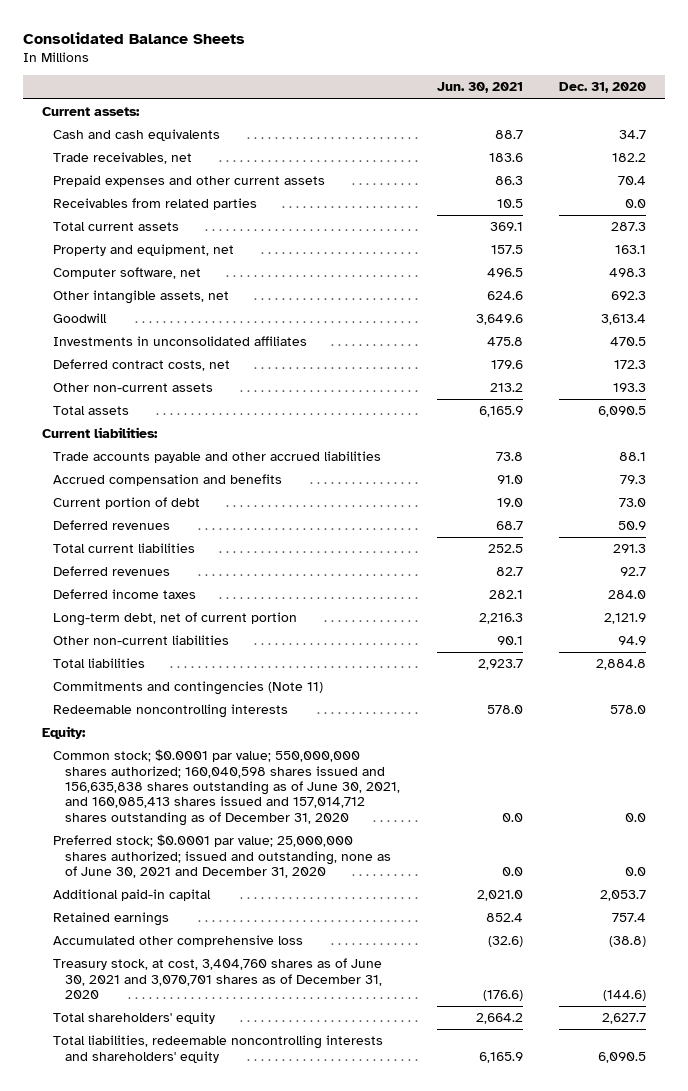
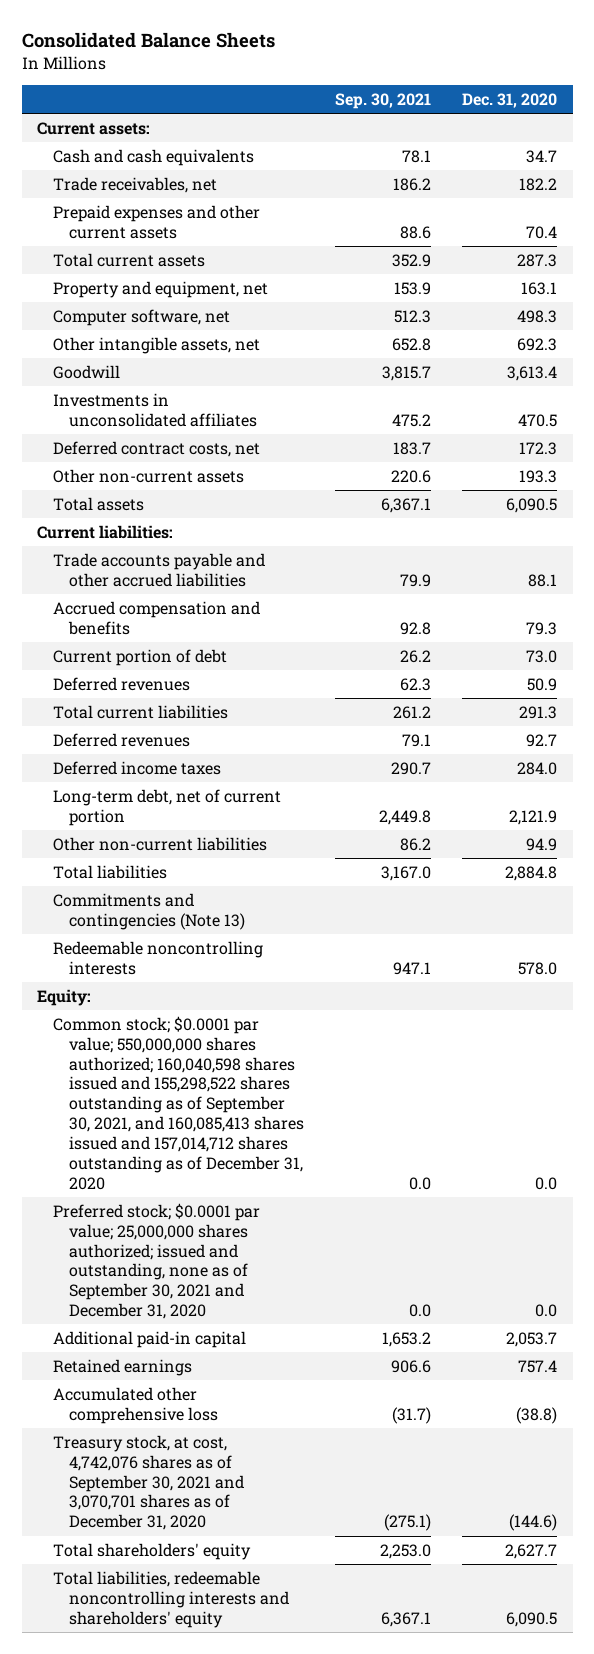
- | Jun. 30, 2021 | Dec. 31, 2020
+ | Sep. 30, 2021 | Dec. 31, 2020
- Receivables from related parties | 10.5 | 0.0
- Commitments and contingencies (Note 11)
+ Commitments and contingencies (Note 13)
- Common stock; $0.0001 par value; 550,000,000 shares authorized; 160,040,598 shares issued and 156,635,838 shares outstanding as of June 30, 2021, and 160,085,413 shares issued and 157,014,712 shares outstanding as of December 31, 2020 | 0.0 | 0.0
- Preferred stock; $0.0001 par value; 25,000,000 shares authorized; issued and outstanding, none as of June 30, 2021 and December 31, 2020 | 0.0 | 0.0
+ Common stock; $0.0001 par value; 550,000,000 shares authorized; 160,040,598 shares issued and 155,298,522 shares outstanding as of September 30, 2021, and 160,085,413 shares issued and 157,014,712 shares outstanding as of December 31, 2020 | 0.0 | 0.0
+ Preferred stock; $0.0001 par value; 25,000,000 shares authorized; issued and outstanding, none as of September 30, 2021 and December 31, 2020 | 0.0 | 0.0
- Treasury stock, at cost, 3,404,760 shares as of June 30, 2021 and 3,070,701 shares as of December 31, 2020 | (176.6) | (144.6)
+ Treasury stock, at cost, 4,742,076 shares as of September 30, 2021 and 3,070,701 shares as of December 31, 2020 | (275.1) | (144.6)

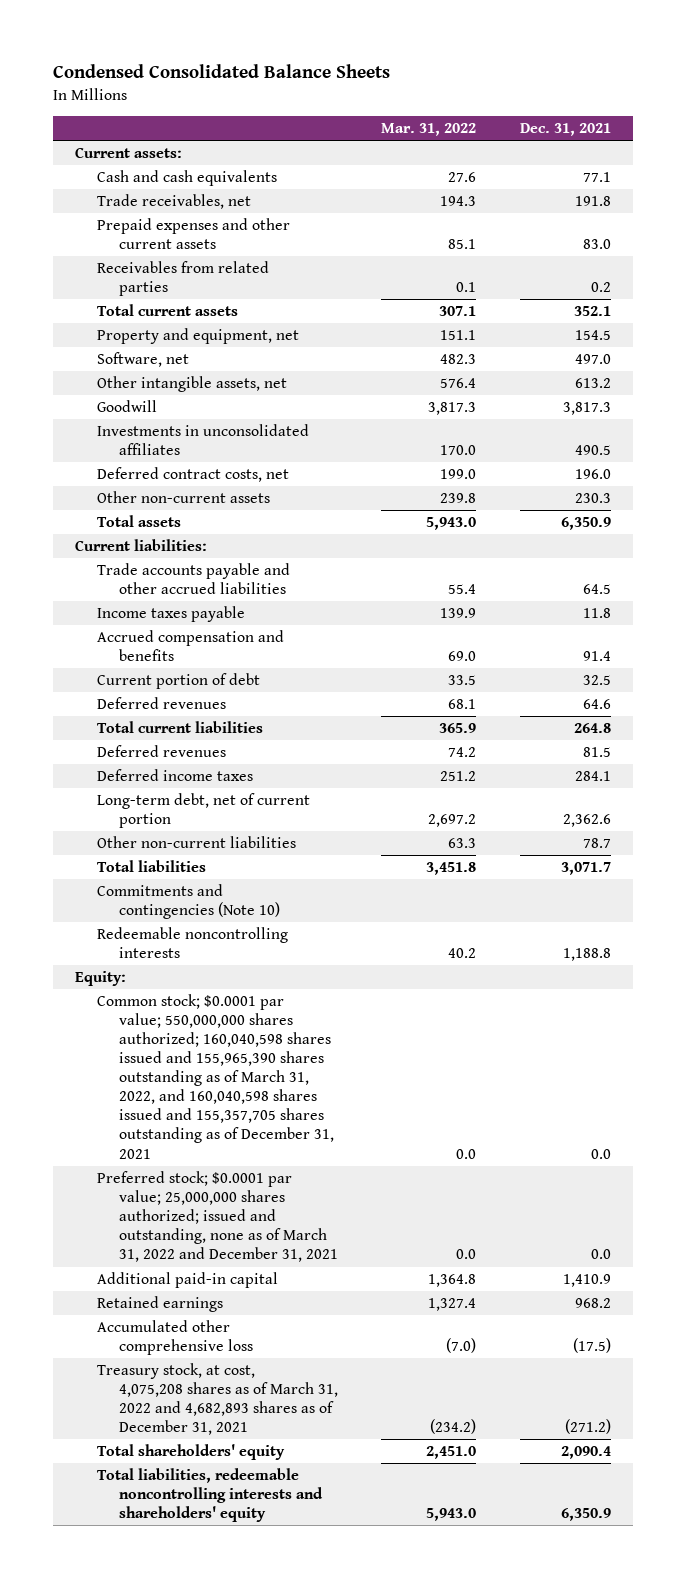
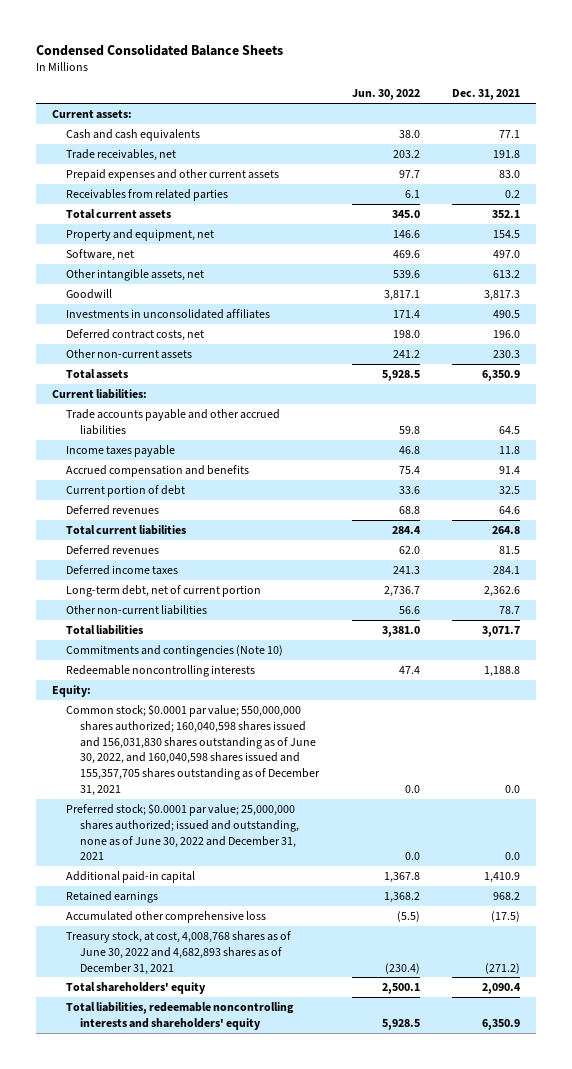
- | Mar. 31, 2022 | Dec. 31, 2021
+ | Jun. 30, 2022 | Dec. 31, 2021
- Common stock; $0.0001 par value; 550,000,000 shares authorized; 160,040,598 shares issued and 155,965,390 shares outstanding as of March 31, 2022, and 160,040,598 shares issued and 155,357,705 shares outstanding as of December 31, 2021 | 0.0 | 0.0
- Preferred stock; $0.0001 par value; 25,000,000 shares authorized; issued and outstanding, none as of March 31, 2022 and December 31, 2021 | 0.0 | 0.0
+ Common stock; $0.0001 par value; 550,000,000 shares authorized; 160,040,598 shares issued and 156,031,830 shares outstanding as of June 30, 2022, and 160,040,598 shares issued and 155,357,705 shares outstanding as of December 31, 2021 | 0.0 | 0.0
+ Preferred stock; $0.0001 par value; 25,000,000 shares authorized; issued and outstanding, none as of June 30, 2022 and December 31, 2021 | 0.0 | 0.0
- Treasury stock, at cost, 4,075,208 shares as of March 31, 2022 and 4,682,893 shares as of December 31, 2021 | (234.2) | (271.2)
+ Treasury stock, at cost, 4,008,768 shares as of June 30, 2022 and 4,682,893 shares as of December 31, 2021 | (230.4) | (271.2)

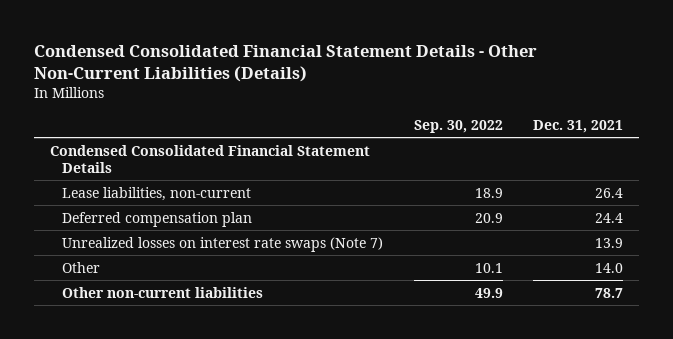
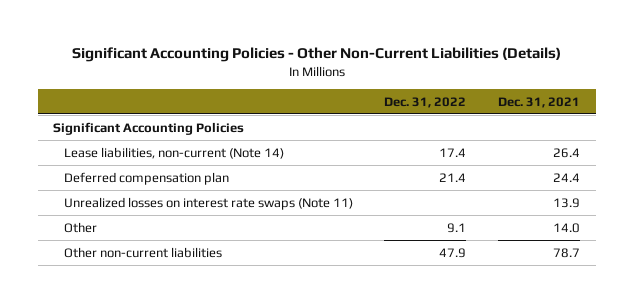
- Condensed Consolidated Financial Statement Details - Other Non-Current Liabilities (Details)
+ Significant Accounting Policies - Other Non-Current Liabilities (Details)
- | Sep. 30, 2022 | Dec. 31, 2021
+ | Dec. 31, 2022 | Dec. 31, 2021
- Condensed Consolidated Financial Statement Details
- Lease liabilities, non-current | 18.9 | 26.4
+ Significant Accounting Policies
+ Lease liabilities, non-current (Note 14) | 17.4 | 26.4
- Unrealized losses on interest rate swaps (Note 7) | | 13.9
+ Unrealized losses on interest rate swaps (Note 11) | | 13.9

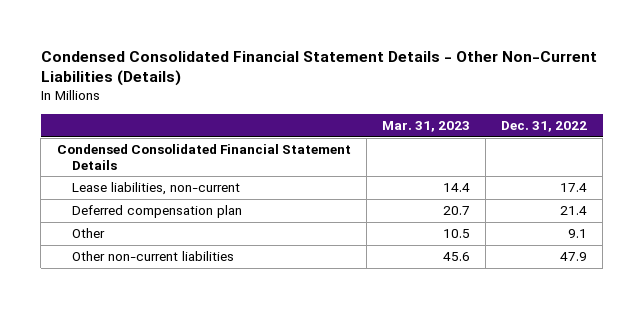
- Significant Accounting Policies - Other Non-Current Liabilities (Details)
+ Condensed Consolidated Financial Statement Details - Other Non-Current Liabilities (Details)
- | Dec. 31, 2022 | Dec. 31, 2021
+ | Mar. 31, 2023 | Dec. 31, 2022
- Significant Accounting Policies
- Lease liabilities, non-current (Note 14) | 17.4 | 26.4
+ Condensed Consolidated Financial Statement Details
+ Lease liabilities, non-current | 14.4 | 17.4
- Unrealized losses on interest rate swaps (Note 11) | | 13.9

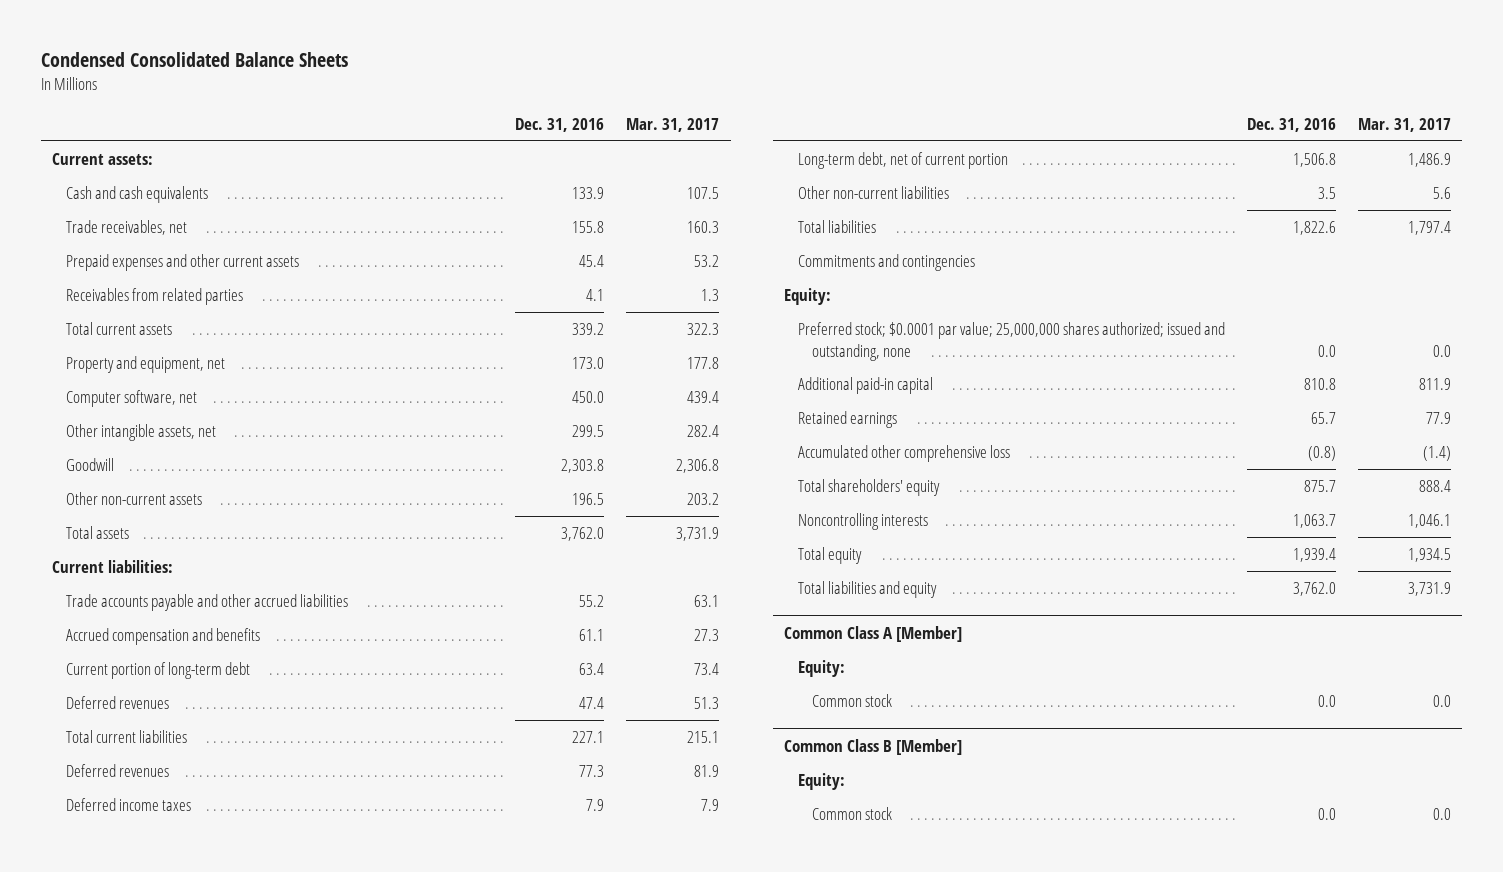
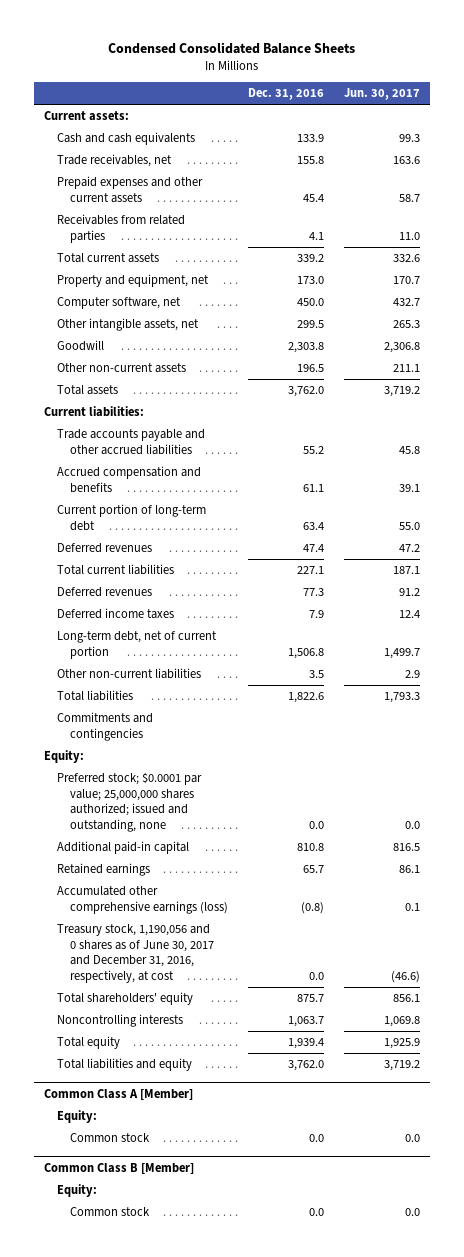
- | Dec. 31, 2016 | Mar. 31, 2017
+ | Dec. 31, 2016 | Jun. 30, 2017
- Accumulated other comprehensive loss | (0.8) | (1.4)
+ Accumulated other comprehensive earnings (loss) | (0.8) | 0.1
+ Treasury stock, 1,190,056 and 0 shares as of June 30, 2017 and December 31, 2016, respectively, at cost | 0.0 | (46.6)

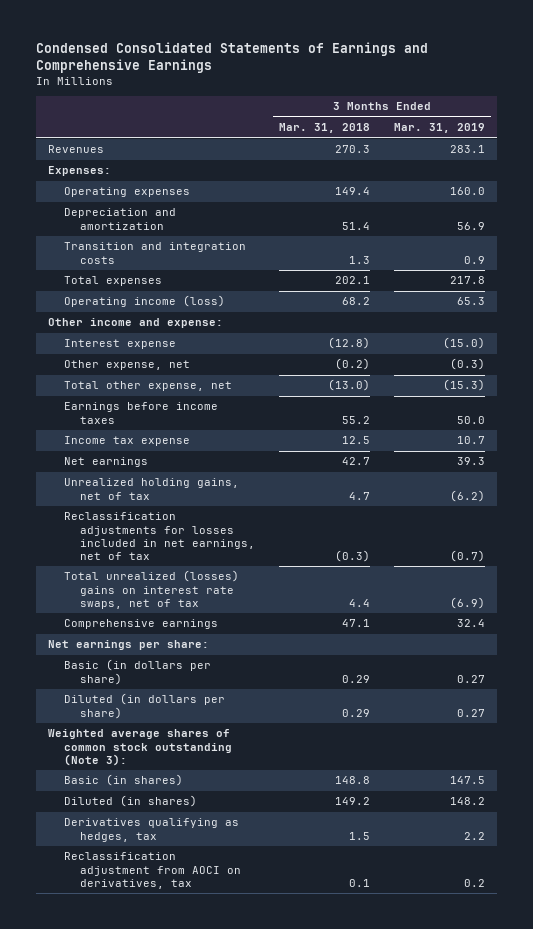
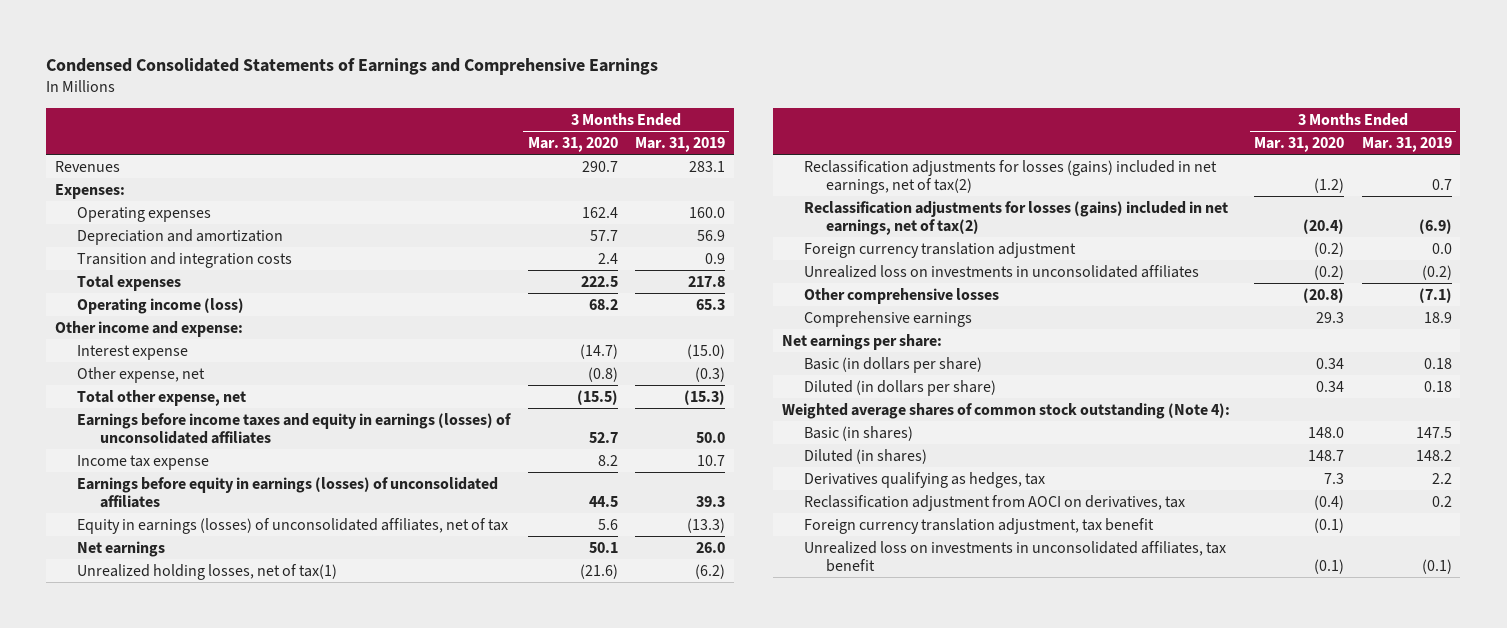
- | 3 Months Ended Mar. 31, 2018 | 3 Months Ended Mar. 31, 2019
+ | 3 Months Ended Mar. 31, 2020 | 3 Months Ended Mar. 31, 2019
- Earnings before income taxes | 55.2 | 50.0
+ Earnings before income taxes and equity in earnings (losses) of unconsolidated affiliates | 52.7 | 50.0
- Net earnings | 42.7 | 39.3
- Unrealized holding gains, net of tax | 4.7 | (6.2)
- Reclassification adjustments for losses included in net earnings, net of tax | (0.3) | (0.7)
- Total unrealized (losses) gains on interest rate swaps, net of tax | 4.4 | (6.9)
- Comprehensive earnings | 47.1 | 32.4
+ Earnings before equity in earnings (losses) of unconsolidated affiliates | 44.5 | 39.3
+ Equity in earnings (losses) of unconsolidated affiliates, net of tax | 5.6 | (13.3)
+ Net earnings | 50.1 | 26.0
+ Unrealized holding losses, net of tax(1) | (21.6) | (6.2)
+ Reclassification adjustments for losses (gains) included in net earnings, net of tax(2) | (1.2) | 0.7
+ Reclassification adjustments for losses (gains) included in net earnings, net of tax(2) | (20.4) | (6.9)
+ Foreign currency translation adjustment | (0.2) | 0.0
+ Unrealized loss on investments in unconsolidated affiliates | (0.2) | (0.2)
+ Other comprehensive losses | (20.8) | (7.1)
+ Comprehensive earnings | 29.3 | 18.9
- Basic (in dollars per share) | 0.29 | 0.27
- Diluted (in dollars per share) | 0.29 | 0.27
- Weighted average shares of common stock outstanding (Note 3):
+ Basic (in dollars per share) | 0.34 | 0.18
+ Diluted (in dollars per share) | 0.34 | 0.18
+ Weighted average shares of common stock outstanding (Note 4):
+ Foreign currency translation adjustment, tax benefit | (0.1) |
+ Unrealized loss on investments in unconsolidated affiliates, tax benefit | (0.1) | (0.1)

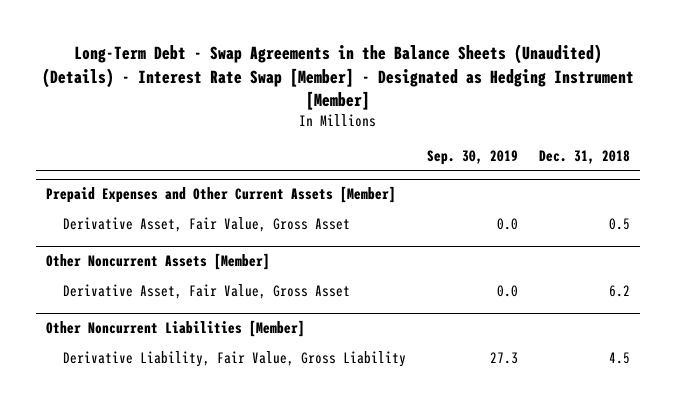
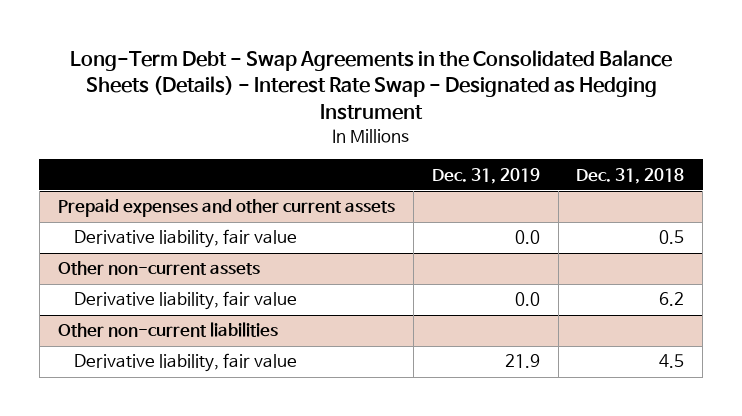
- Long-Term Debt - Swap Agreements in the Balance Sheets (Unaudited) (Details) - Interest Rate Swap [Member] - Designated as Hedging Instrument [Member]
+ Long-Term Debt - Swap Agreements in the Consolidated Balance Sheets (Details) - Interest Rate Swap - Designated as Hedging Instrument
- | Sep. 30, 2019 | Dec. 31, 2018
+ | Dec. 31, 2019 | Dec. 31, 2018
- Prepaid Expenses and Other Current Assets [Member]
- Derivative Asset, Fair Value, Gross Asset | 0.0 | 0.5
- Other Noncurrent Assets [Member]
- Derivative Asset, Fair Value, Gross Asset | 0.0 | 6.2
- Other Noncurrent Liabilities [Member]
- Derivative Liability, Fair Value, Gross Liability | 27.3 | 4.5
+ Prepaid expenses and other current assets
+ Derivative liability, fair value | 0.0 | 0.5
+ Other non-current assets
+ Derivative liability, fair value | 0.0 | 6.2
+ Other non-current liabilities
+ Derivative liability, fair value | 21.9 | 4.5

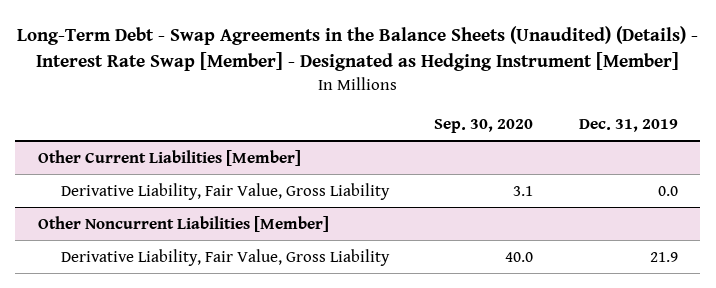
- Long-Term Debt - Swap Agreements in the Consolidated Balance Sheets (Details) - Interest Rate Swap - Designated as Hedging Instrument
+ Long-Term Debt - Swap Agreements in the Balance Sheets (Unaudited) (Details) - Interest Rate Swap [Member] - Designated as Hedging Instrument [Member]
- | Dec. 31, 2019 | Dec. 31, 2018
+ | Sep. 30, 2020 | Dec. 31, 2019
- Prepaid expenses and other current assets
- Derivative liability, fair value | 0.0 | 0.5
- Other non-current assets
- Derivative liability, fair value | 0.0 | 6.2
- Other non-current liabilities
- Derivative liability, fair value | 21.9 | 4.5
+ Other Current Liabilities [Member]
+ Derivative Liability, Fair Value, Gross Liability | 3.1 | 0.0
+ Other Noncurrent Liabilities [Member]
+ Derivative Liability, Fair Value, Gross Liability | 40.0 | 21.9

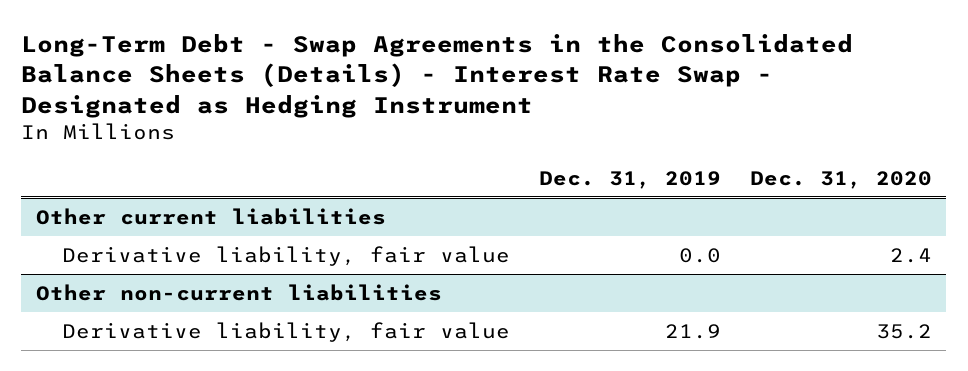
- Long-Term Debt - Swap Agreements in the Balance Sheets (Unaudited) (Details) - Interest Rate Swap [Member] - Designated as Hedging Instrument [Member]
+ Long-Term Debt - Swap Agreements in the Consolidated Balance Sheets (Details) - Interest Rate Swap - Designated as Hedging Instrument
- | Sep. 30, 2020 | Dec. 31, 2019
+ | Dec. 31, 2019 | Dec. 31, 2020
- Other Current Liabilities [Member]
- Derivative Liability, Fair Value, Gross Liability | 3.1 | 0.0
- Other Noncurrent Liabilities [Member]
- Derivative Liability, Fair Value, Gross Liability | 40.0 | 21.9
+ Other current liabilities
+ Derivative liability, fair value | 0.0 | 2.4
+ Other non-current liabilities
+ Derivative liability, fair value | 21.9 | 35.2

